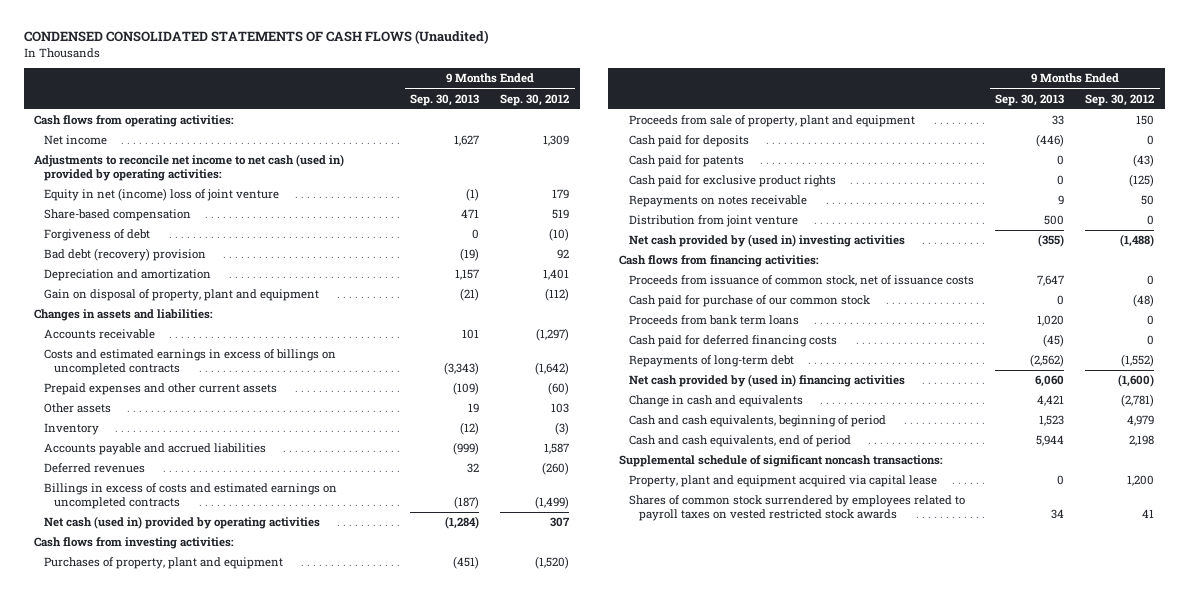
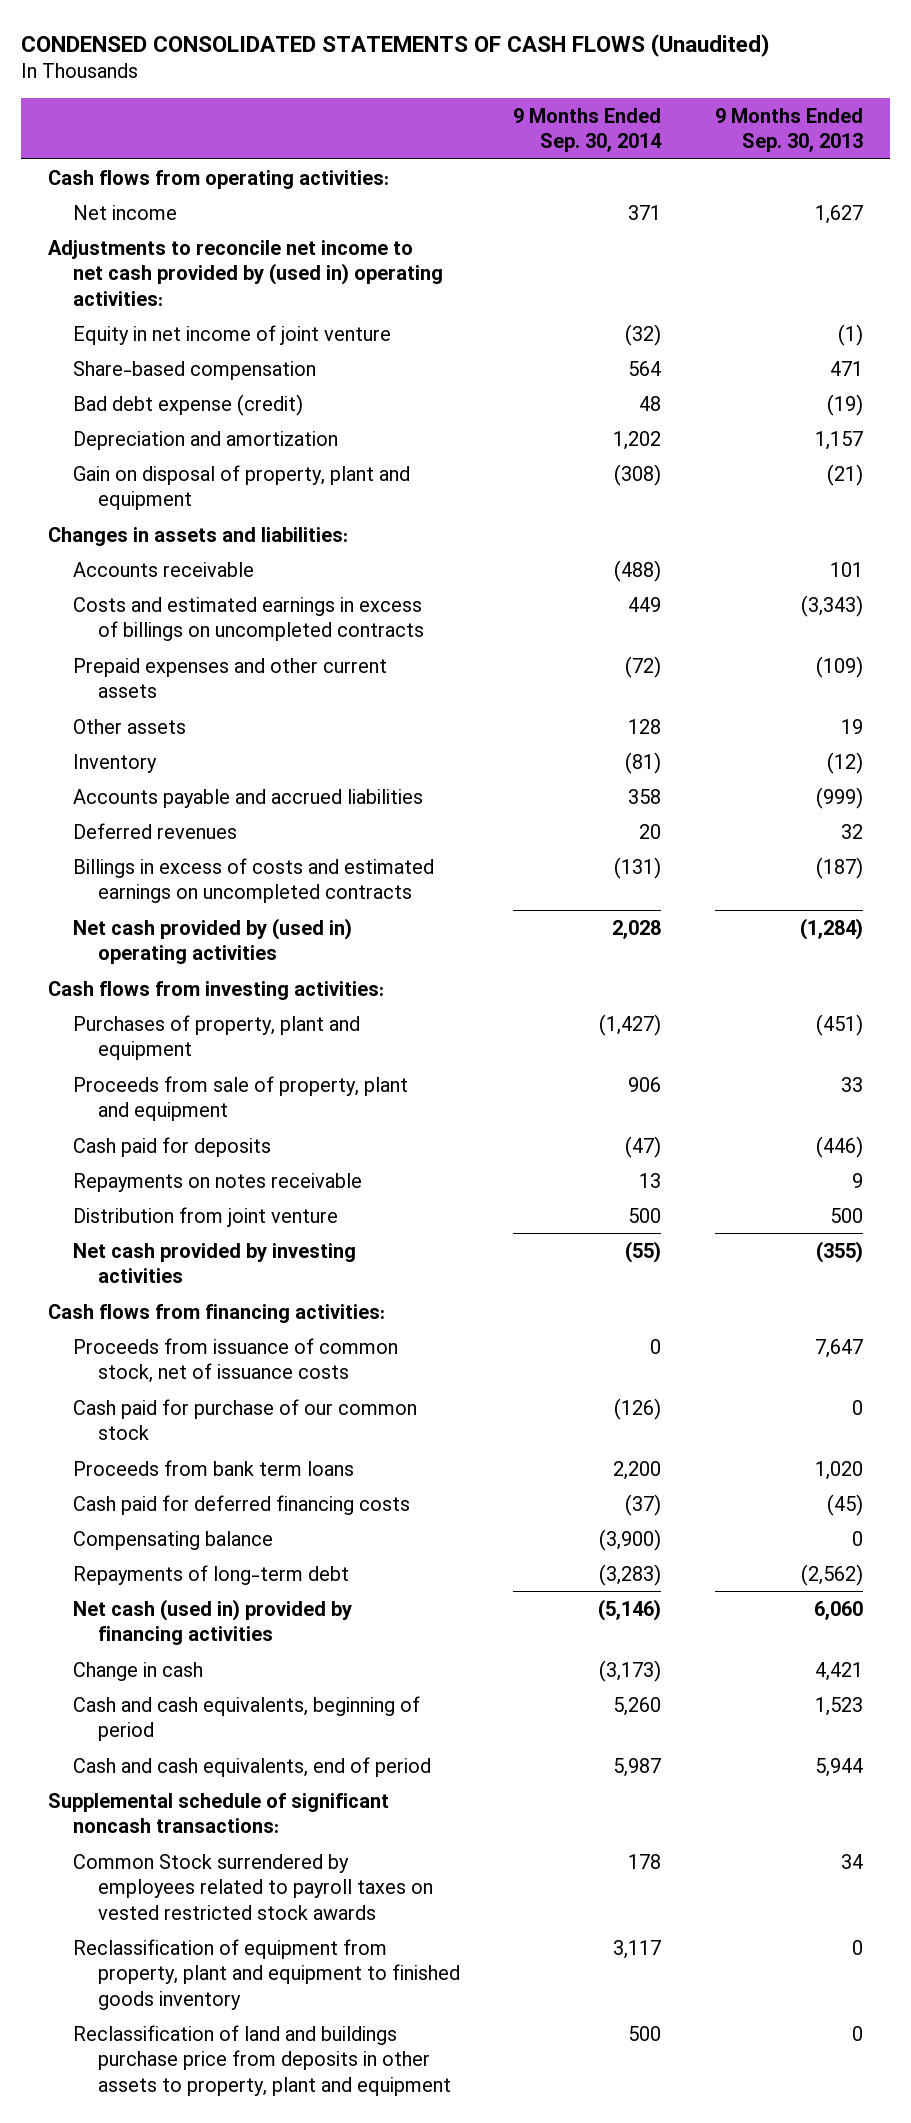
- | 9 Months Ended Sep. 30, 2013 | 9 Months Ended Sep. 30, 2012
+ | 9 Months Ended Sep. 30, 2014 | 9 Months Ended Sep. 30, 2013
- Adjustments to reconcile net income to net cash (used in) provided by operating activities:
- Equity in net (income) loss of joint venture | (1) | 179
+ Adjustments to reconcile net income to net cash provided by (used in) operating activities:
+ Equity in net income of joint venture | (32) | (1)
- Forgiveness of debt | 0 | (10)
- Bad debt (recovery) provision | (19) | 92
+ Bad debt expense (credit) | 48 | (19)
- Net cash (used in) provided by operating activities | (1,284) | 307
+ Net cash provided by (used in) operating activities | 2,028 | (1,284)
- Cash paid for patents | 0 | (43)
- Cash paid for exclusive product rights | 0 | (125)
- Net cash provided by (used in) investing activities | (355) | (1,488)
+ Net cash provided by investing activities | (55) | (355)
+ Compensating balance | (3,900) | 0
- Net cash provided by (used in) financing activities | 6,060 | (1,600)
- Change in cash and equivalents | 4,421 | (2,781)
+ Net cash (used in) provided by financing activities | (5,146) | 6,060
+ Change in cash | (3,173) | 4,421
- Property, plant and equipment acquired via capital lease | 0 | 1,200
- Shares of common stock surrendered by employees related to payroll taxes on vested restricted stock awards | 34 | 41
+ Common Stock surrendered by employees related to payroll taxes on vested restricted stock awards | 178 | 34
+ Reclassification of equipment from property, plant and equipment to finished goods inventory | 3,117 | 0
+ Reclassification of land and buildings purchase price from deposits in other assets to property, plant and equipment | 500 | 0

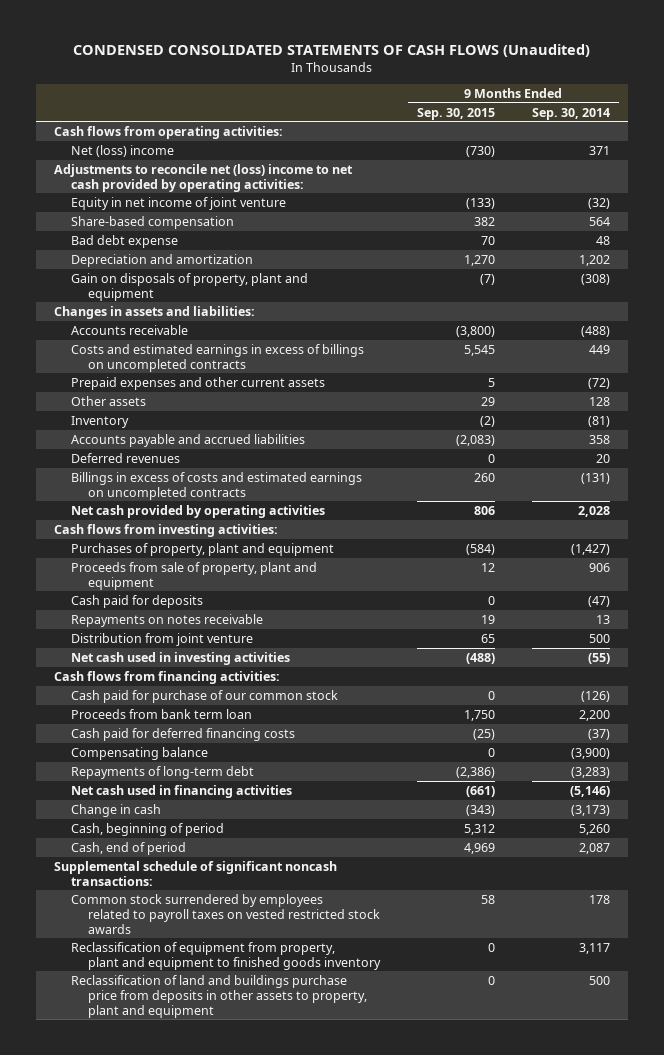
- | 9 Months Ended Sep. 30, 2014 | 9 Months Ended Sep. 30, 2013
+ | 9 Months Ended Sep. 30, 2015 | 9 Months Ended Sep. 30, 2014
- Net income | 371 | 1,627
- Adjustments to reconcile net income to net cash provided by (used in) operating activities:
+ Net (loss) income | (730) | 371
+ Adjustments to reconcile net (loss) income to net cash provided by operating activities:
- Bad debt expense (credit) | 48 | (19)
+ Bad debt expense | 70 | 48
- Gain on disposal of property, plant and equipment | (308) | (21)
+ Gain on disposals of property, plant and equipment | (7) | (308)
- Net cash provided by (used in) operating activities | 2,028 | (1,284)
+ Net cash provided by operating activities | 806 | 2,028
- Net cash provided by investing activities | (55) | (355)
+ Net cash used in investing activities | (488) | (55)
- Proceeds from issuance of common stock, net of issuance costs | 0 | 7,647
- Proceeds from bank term loans | 2,200 | 1,020
+ Proceeds from bank term loan | 1,750 | 2,200
- Net cash (used in) provided by financing activities | (5,146) | 6,060
+ Net cash used in financing activities | (661) | (5,146)
- Cash and cash equivalents, beginning of period | 5,260 | 1,523
- Cash and cash equivalents, end of period | 5,987 | 5,944
+ Cash, beginning of period | 5,312 | 5,260
+ Cash, end of period | 4,969 | 2,087
- Common Stock surrendered by employees related to payroll taxes on vested restricted stock awards | 178 | 34
+ Common stock surrendered by employees related to payroll taxes on vested restricted stock awards | 58 | 178

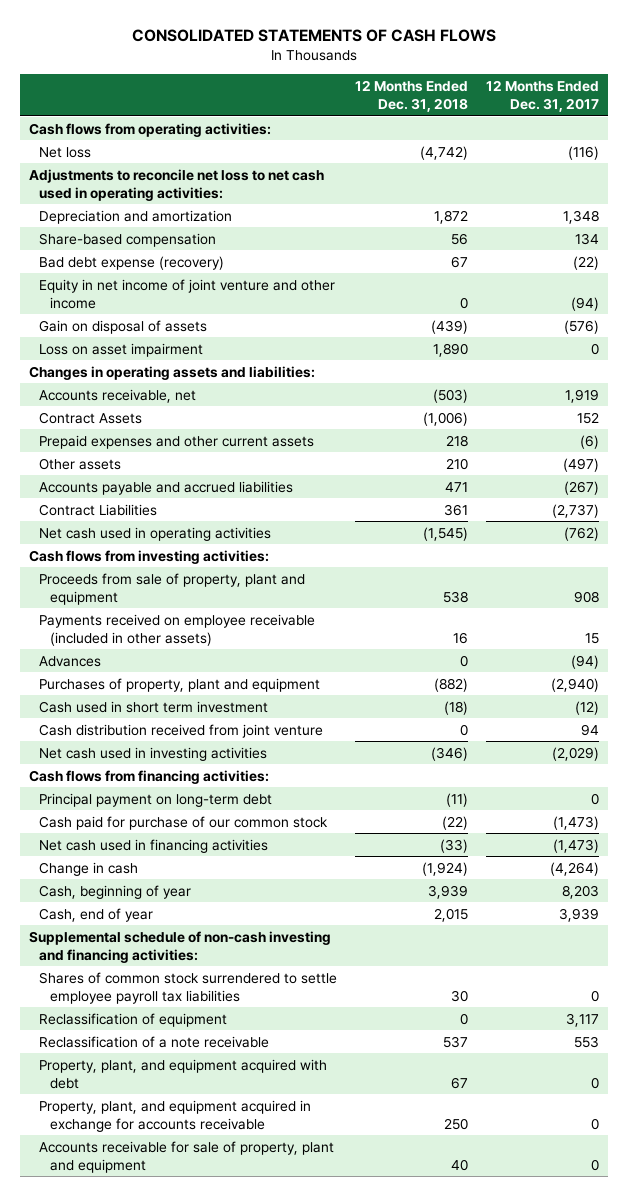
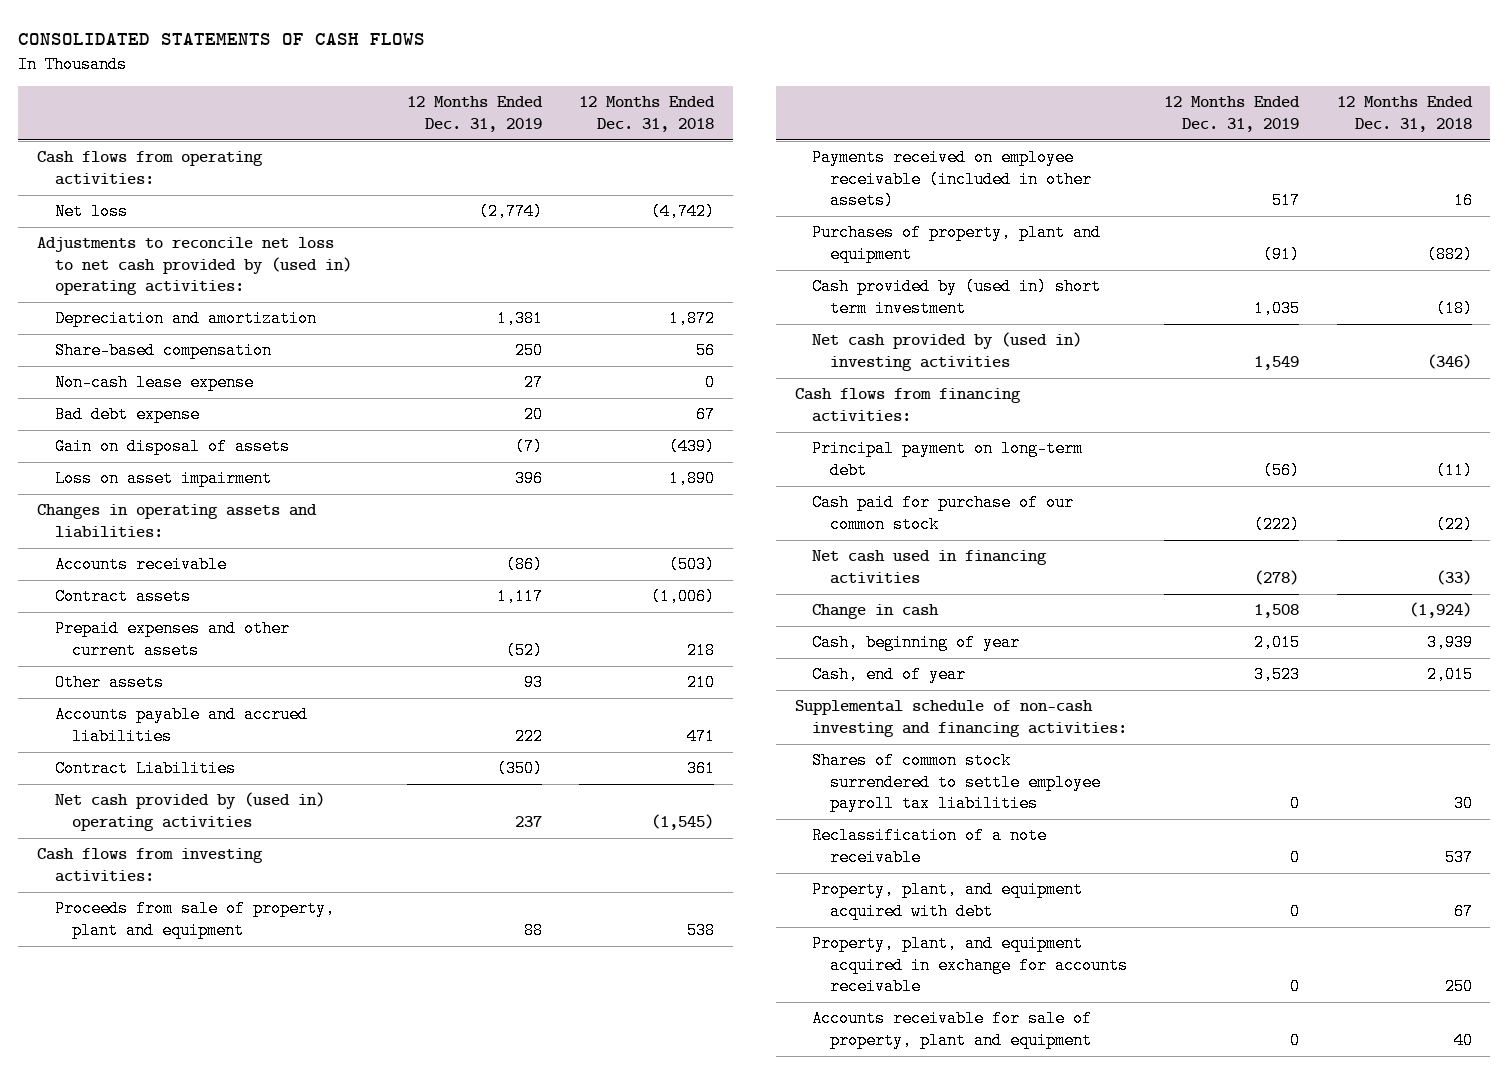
- | 12 Months Ended Dec. 31, 2018 | 12 Months Ended Dec. 31, 2017
+ | 12 Months Ended Dec. 31, 2019 | 12 Months Ended Dec. 31, 2018
- Adjustments to reconcile net loss to net cash used in operating activities:
+ Adjustments to reconcile net loss to net cash provided by (used in) operating activities:
- Bad debt expense (recovery) | 67 | (22)
- Equity in net income of joint venture and other income | 0 | (94)
+ Non-cash lease expense | 27 | 0
+ Bad debt expense | 20 | 67
- Accounts receivable, net | (503) | 1,919
- Contract Assets | (1,006) | 152
+ Accounts receivable | (86) | (503)
+ Contract assets | 1,117 | (1,006)
- Net cash used in operating activities | (1,545) | (762)
+ Net cash provided by (used in) operating activities | 237 | (1,545)
- Advances | 0 | (94)
- Cash used in short term investment | (18) | (12)
- Cash distribution received from joint venture | 0 | 94
- Net cash used in investing activities | (346) | (2,029)
+ Cash provided by (used in) short term investment | 1,035 | (18)
+ Net cash provided by (used in) investing activities | 1,549 | (346)
- Reclassification of equipment | 0 | 3,117

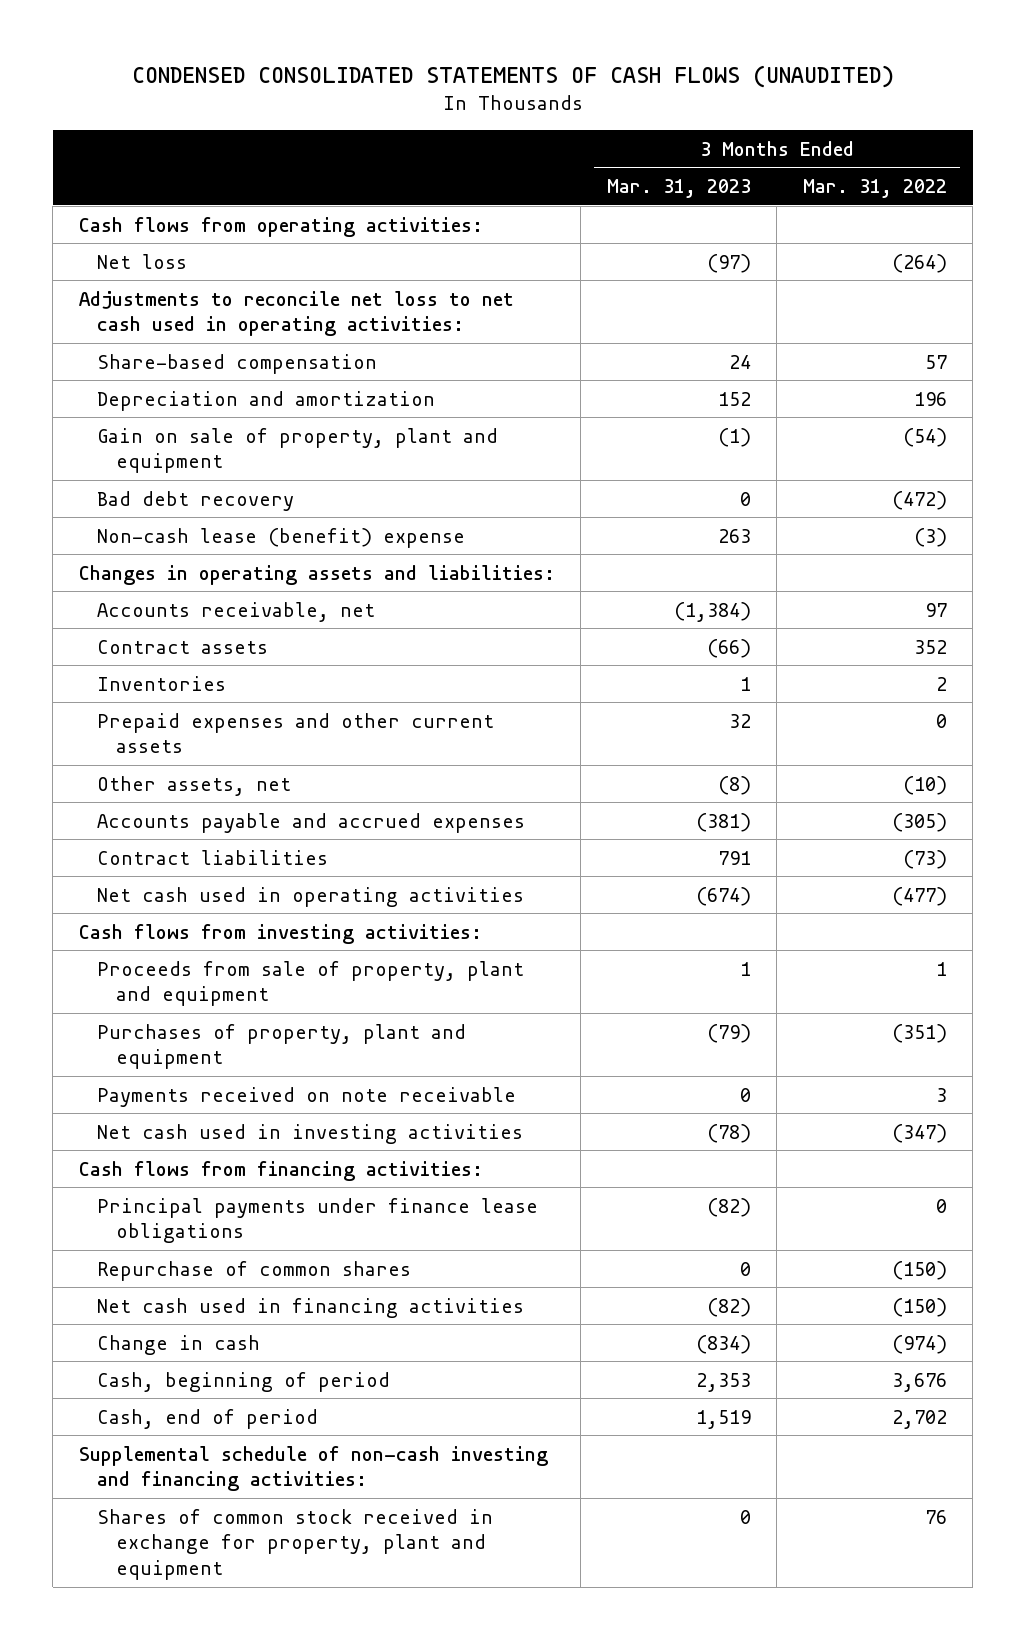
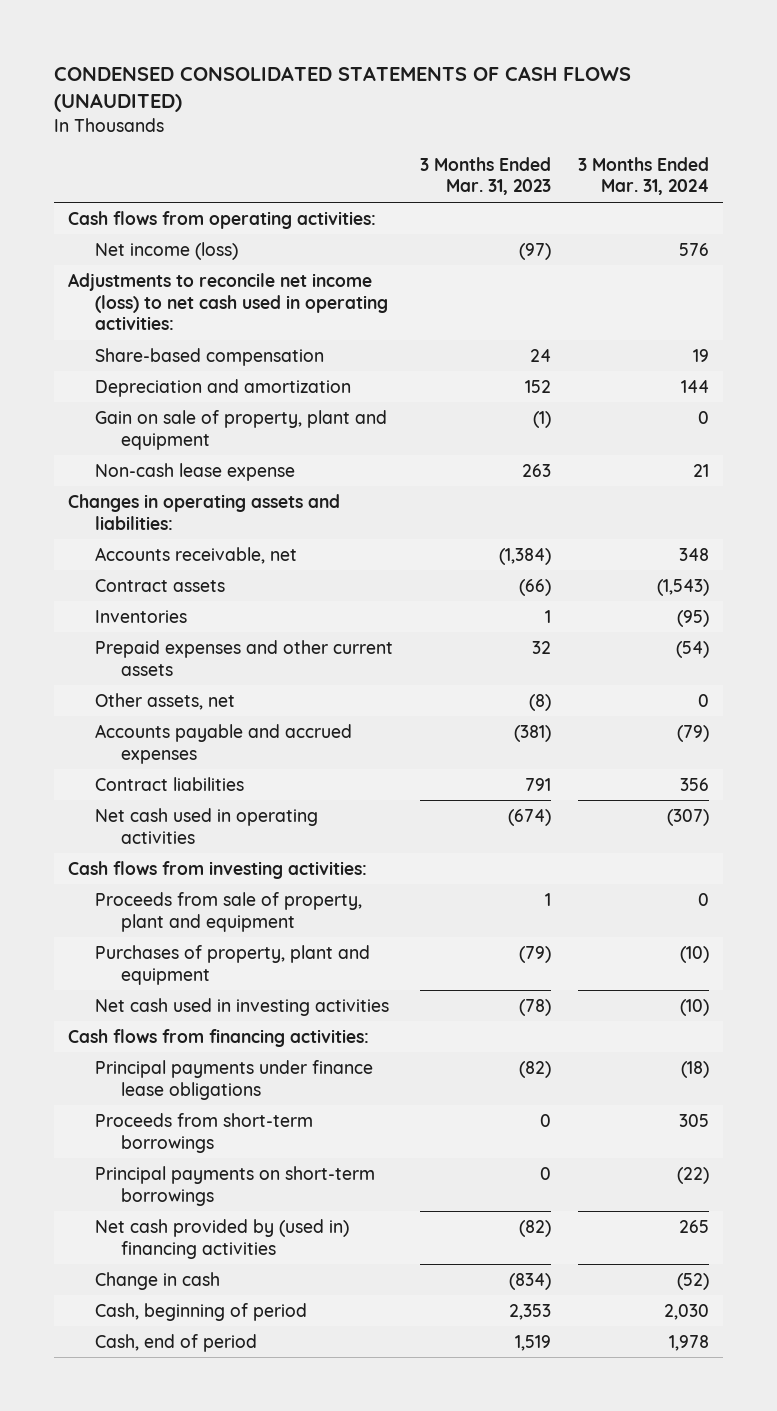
- | 3 Months Ended Mar. 31, 2023 | 3 Months Ended Mar. 31, 2022
+ | 3 Months Ended Mar. 31, 2023 | 3 Months Ended Mar. 31, 2024
- Net loss | (97) | (264)
- Adjustments to reconcile net loss to net cash used in operating activities:
+ Net income (loss) | (97) | 576
+ Adjustments to reconcile net income (loss) to net cash used in operating activities:
- Bad debt recovery | 0 | (472)
- Non-cash lease (benefit) expense | 263 | (3)
+ Non-cash lease expense | 263 | 21
- Payments received on note receivable | 0 | 3
- Repurchase of common shares | 0 | (150)
- Net cash used in financing activities | (82) | (150)
+ Proceeds from short-term borrowings | 0 | 305
+ Principal payments on short-term borrowings | 0 | (22)
+ Net cash provided by (used in) financing activities | (82) | 265
- Supplemental schedule of non-cash investing and financing activities:
- Shares of common stock received in exchange for property, plant and equipment | 0 | 76

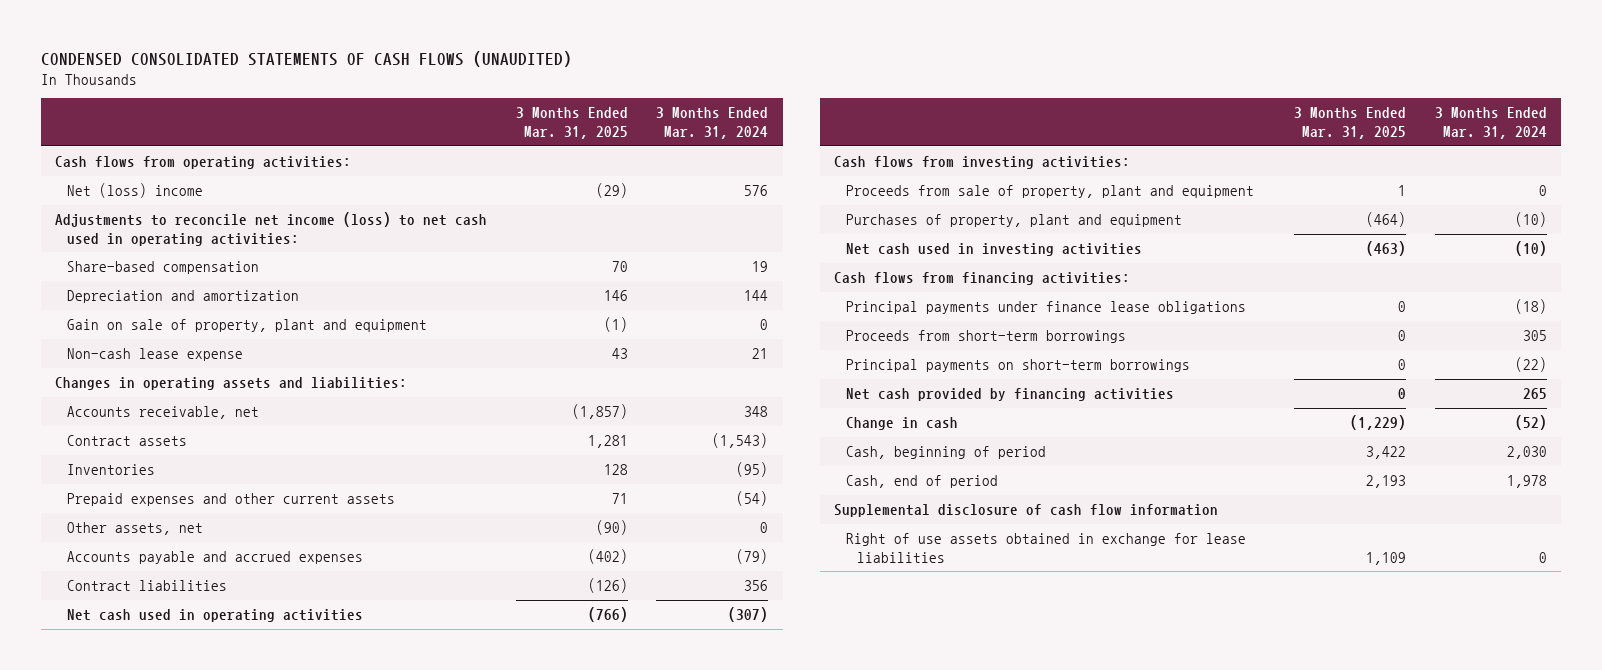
- | 3 Months Ended Mar. 31, 2023 | 3 Months Ended Mar. 31, 2024
+ | 3 Months Ended Mar. 31, 2025 | 3 Months Ended Mar. 31, 2024
- Net income (loss) | (97) | 576
+ Net (loss) income | (29) | 576
- Net cash provided by (used in) financing activities | (82) | 265
+ Net cash provided by financing activities | 0 | 265
+ Supplemental disclosure of cash flow information
+ Right of use assets obtained in exchange for lease liabilities | 1,109 | 0

